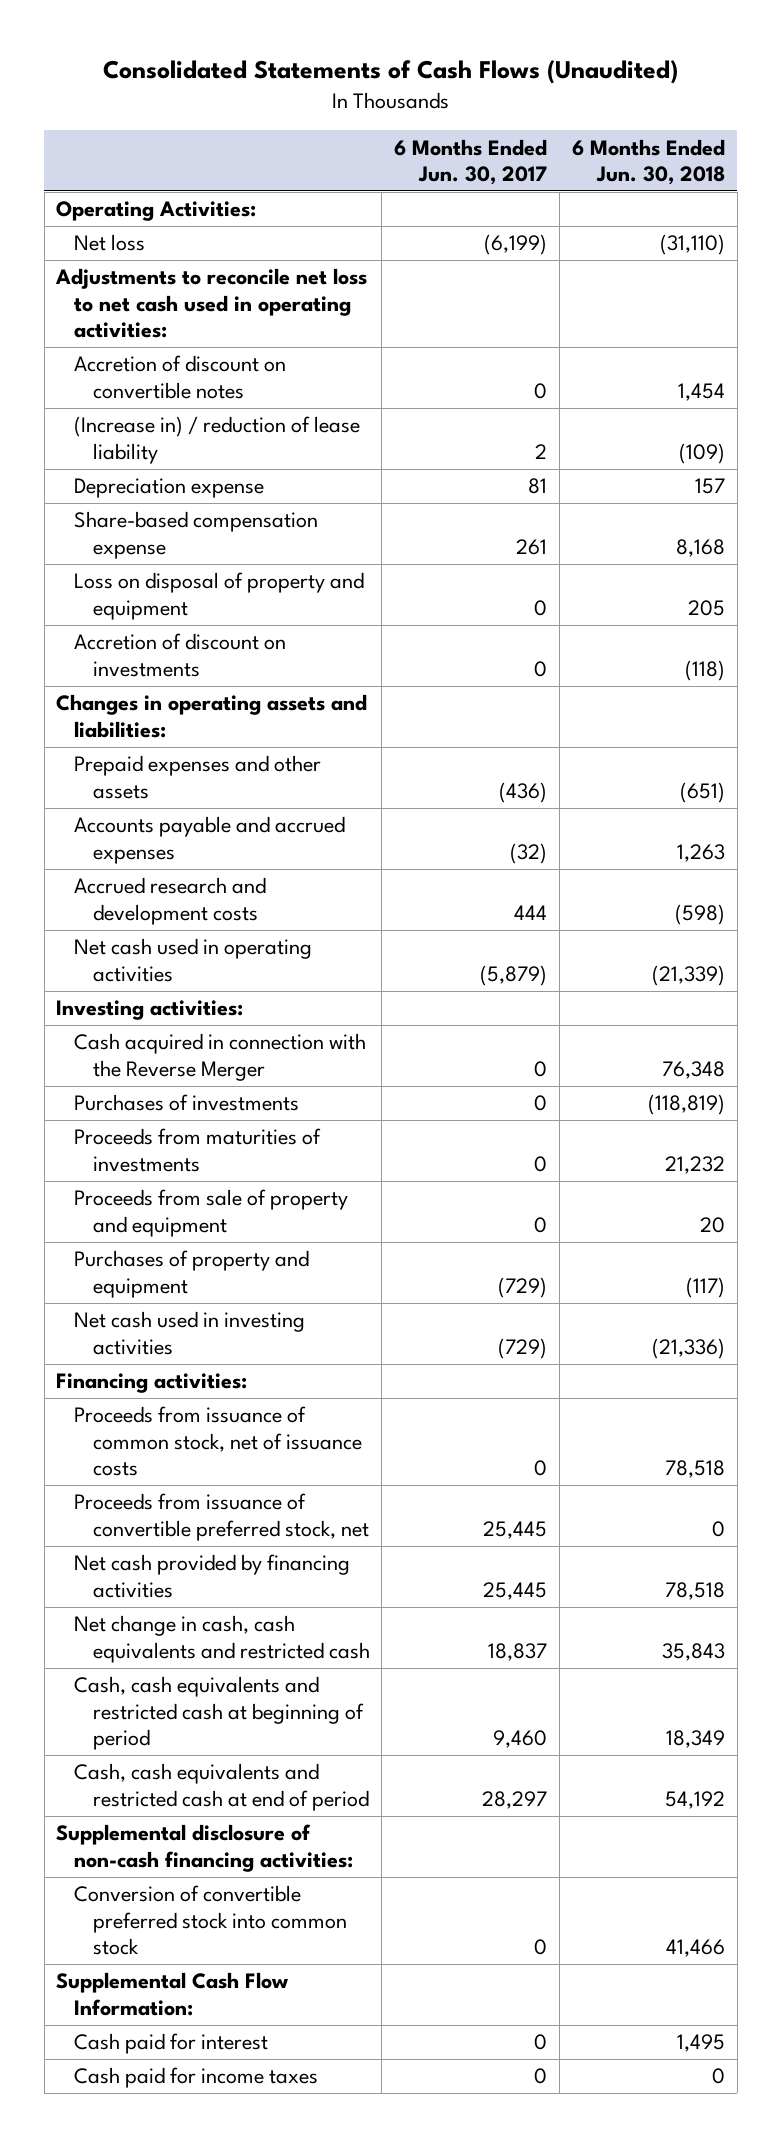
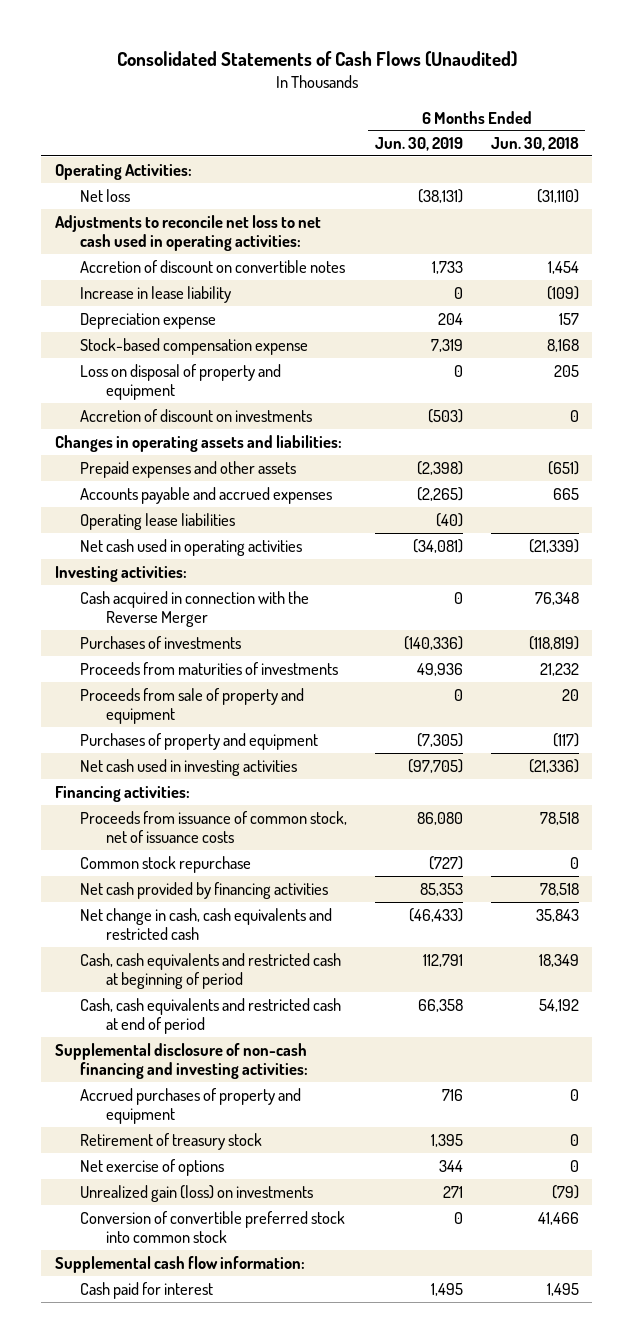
- | 6 Months Ended Jun. 30, 2017 | 6 Months Ended Jun. 30, 2018
+ | 6 Months Ended Jun. 30, 2019 | 6 Months Ended Jun. 30, 2018
- (Increase in) / reduction of lease liability | 2 | (109)
+ Increase in lease liability | 0 | (109)
- Share-based compensation expense | 261 | 8,168
+ Stock-based compensation expense | 7,319 | 8,168
- Accretion of discount on investments | 0 | (118)
+ Accretion of discount on investments | (503) | 0
- Accounts payable and accrued expenses | (32) | 1,263
- Accrued research and development costs | 444 | (598)
+ Accounts payable and accrued expenses | (2,265) | 665
+ Operating lease liabilities | (40) |
- Proceeds from issuance of convertible preferred stock, net | 25,445 | 0
+ Common stock repurchase | (727) | 0
- Supplemental disclosure of non-cash financing activities:
+ Supplemental disclosure of non-cash financing and investing activities:
+ Accrued purchases of property and equipment | 716 | 0
+ Retirement of treasury stock | 1,395 | 0
+ Net exercise of options | 344 | 0
+ Unrealized gain (loss) on investments | 271 | (79)
- Supplemental Cash Flow Information:
+ Supplemental cash flow information:
- Cash paid for income taxes | 0 | 0

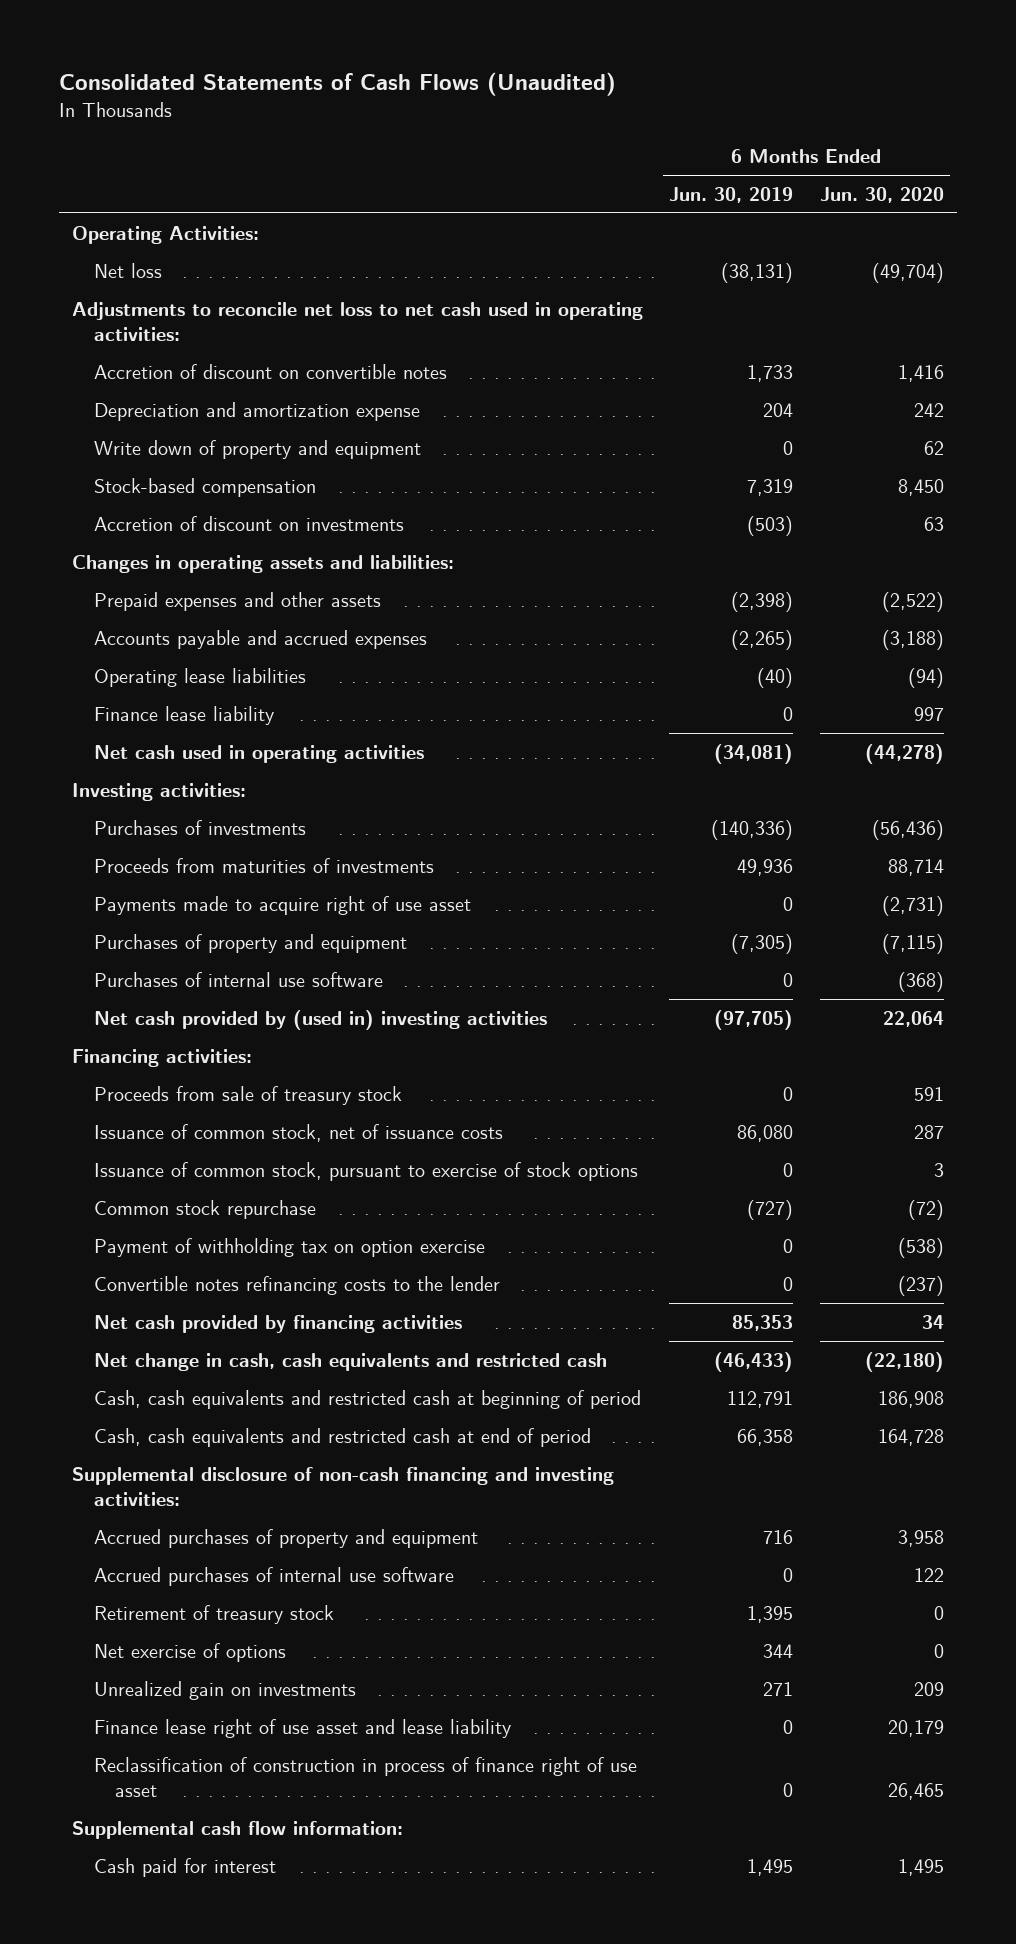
- | 6 Months Ended Jun. 30, 2019 | 6 Months Ended Jun. 30, 2018
+ | 6 Months Ended Jun. 30, 2019 | 6 Months Ended Jun. 30, 2020
- Increase in lease liability | 0 | (109)
- Depreciation expense | 204 | 157
- Stock-based compensation expense | 7,319 | 8,168
- Loss on disposal of property and equipment | 0 | 205
+ Depreciation and amortization expense | 204 | 242
+ Write down of property and equipment | 0 | 62
+ Stock-based compensation | 7,319 | 8,450
+ Finance lease liability | 0 | 997
- Cash acquired in connection with the Reverse Merger | 0 | 76,348
- Proceeds from sale of property and equipment | 0 | 20
+ Payments made to acquire right of use asset | 0 | (2,731)
- Net cash used in investing activities | (97,705) | (21,336)
+ Purchases of internal use software | 0 | (368)
+ Net cash provided by (used in) investing activities | (97,705) | 22,064
- Proceeds from issuance of common stock, net of issuance costs | 86,080 | 78,518
+ Proceeds from sale of treasury stock | 0 | 591
+ Issuance of common stock, net of issuance costs | 86,080 | 287
+ Issuance of common stock, pursuant to exercise of stock options | 0 | 3
+ Payment of withholding tax on option exercise | 0 | (538)
+ Convertible notes refinancing costs to the lender | 0 | (237)
+ Accrued purchases of internal use software | 0 | 122
- Unrealized gain (loss) on investments | 271 | (79)
- Conversion of convertible preferred stock into common stock | 0 | 41,466
+ Unrealized gain on investments | 271 | 209
+ Finance lease right of use asset and lease liability | 0 | 20,179
+ Reclassification of construction in process of finance right of use asset | 0 | 26,465

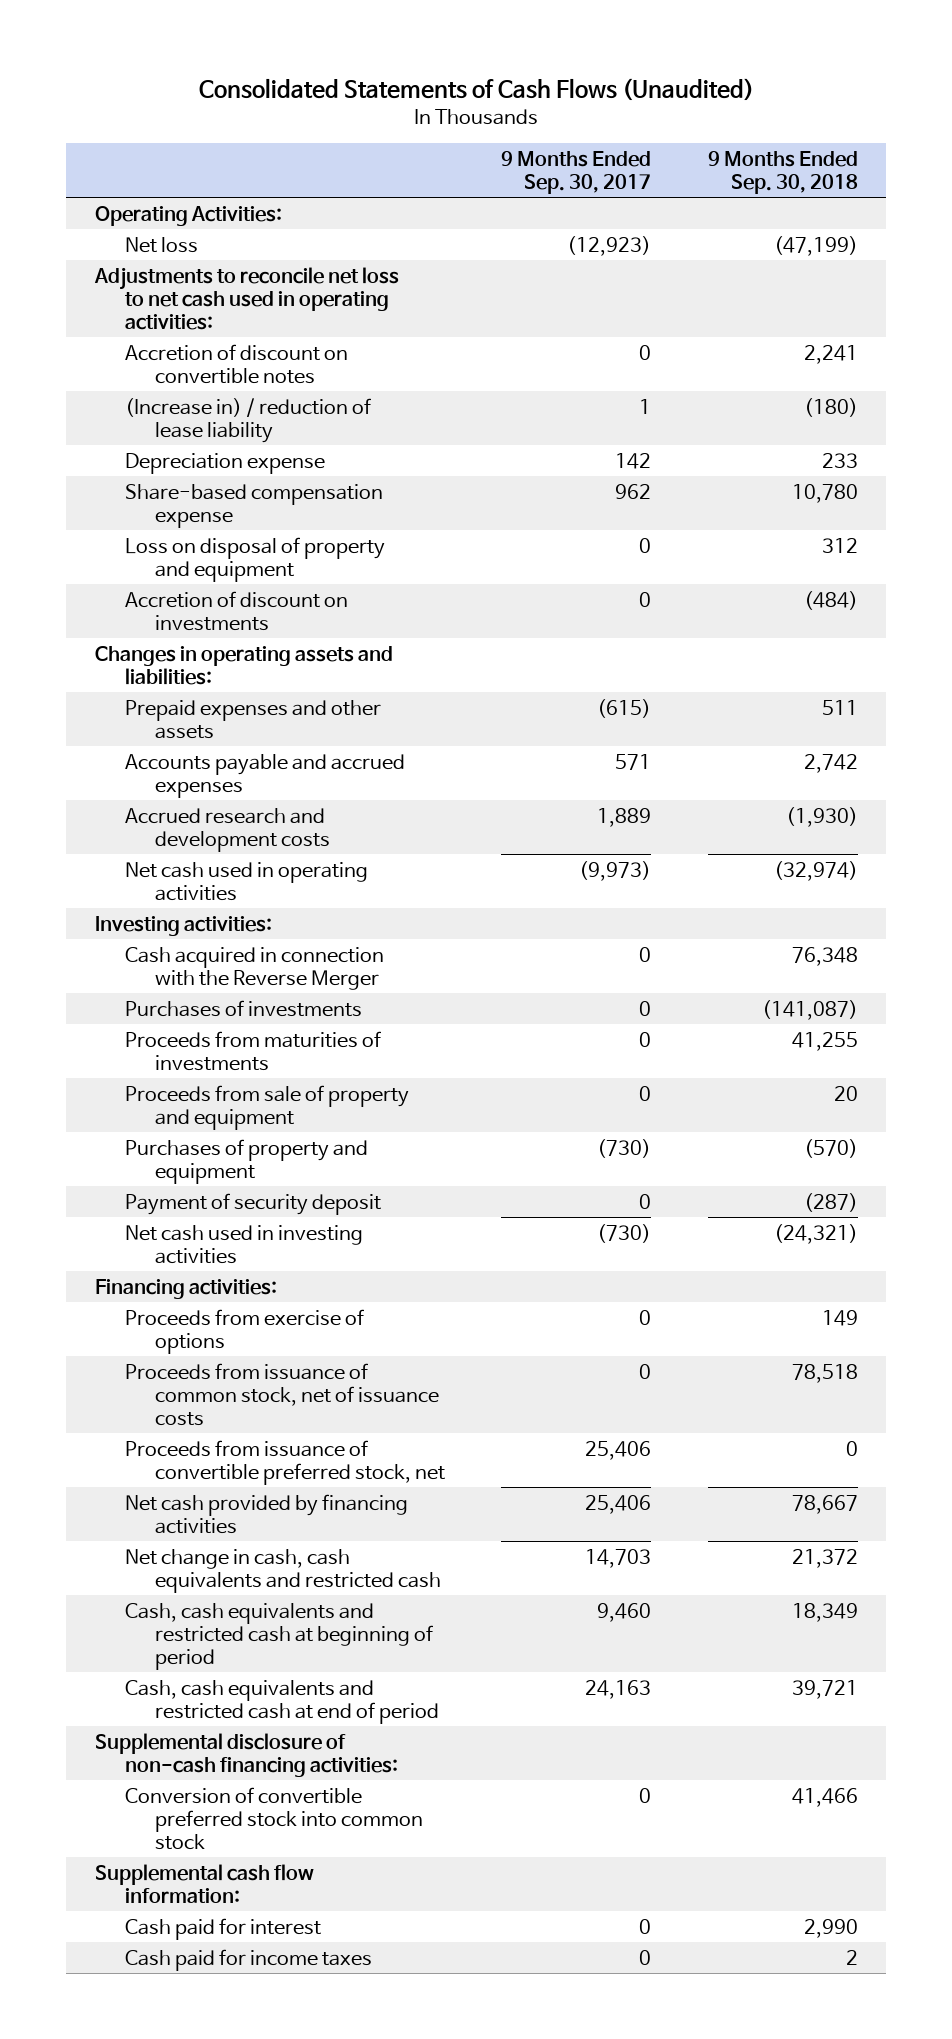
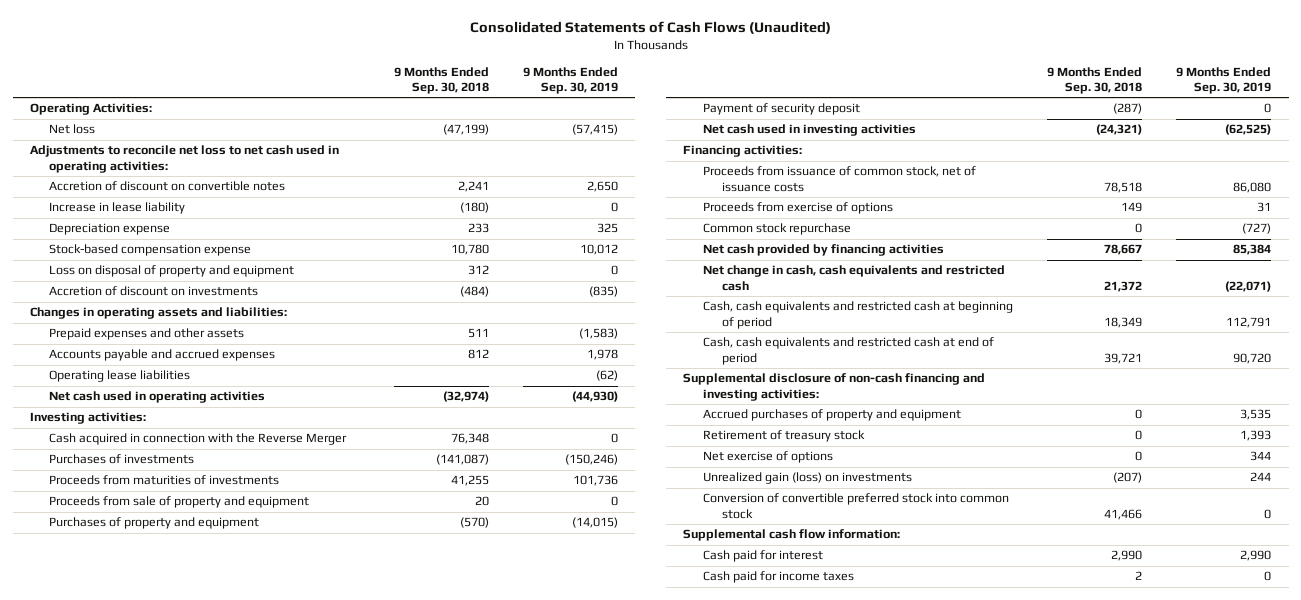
- | 9 Months Ended Sep. 30, 2017 | 9 Months Ended Sep. 30, 2018
+ | 9 Months Ended Sep. 30, 2018 | 9 Months Ended Sep. 30, 2019
- (Increase in) / reduction of lease liability | 1 | (180)
+ Increase in lease liability | (180) | 0
- Share-based compensation expense | 962 | 10,780
+ Stock-based compensation expense | 10,780 | 10,012
- Accounts payable and accrued expenses | 571 | 2,742
- Accrued research and development costs | 1,889 | (1,930)
+ Accounts payable and accrued expenses | 812 | 1,978
+ Operating lease liabilities | | (62)
- Proceeds from issuance of convertible preferred stock, net | 25,406 | 0
moved down: Proceeds from exercise of options | 149 | 31
+ Common stock repurchase | 0 | (727)
- Supplemental disclosure of non-cash financing activities:
+ Supplemental disclosure of non-cash financing and investing activities:
+ Accrued purchases of property and equipment | 0 | 3,535
+ Retirement of treasury stock | 0 | 1,393
+ Net exercise of options | 0 | 344
+ Unrealized gain (loss) on investments | (207) | 244

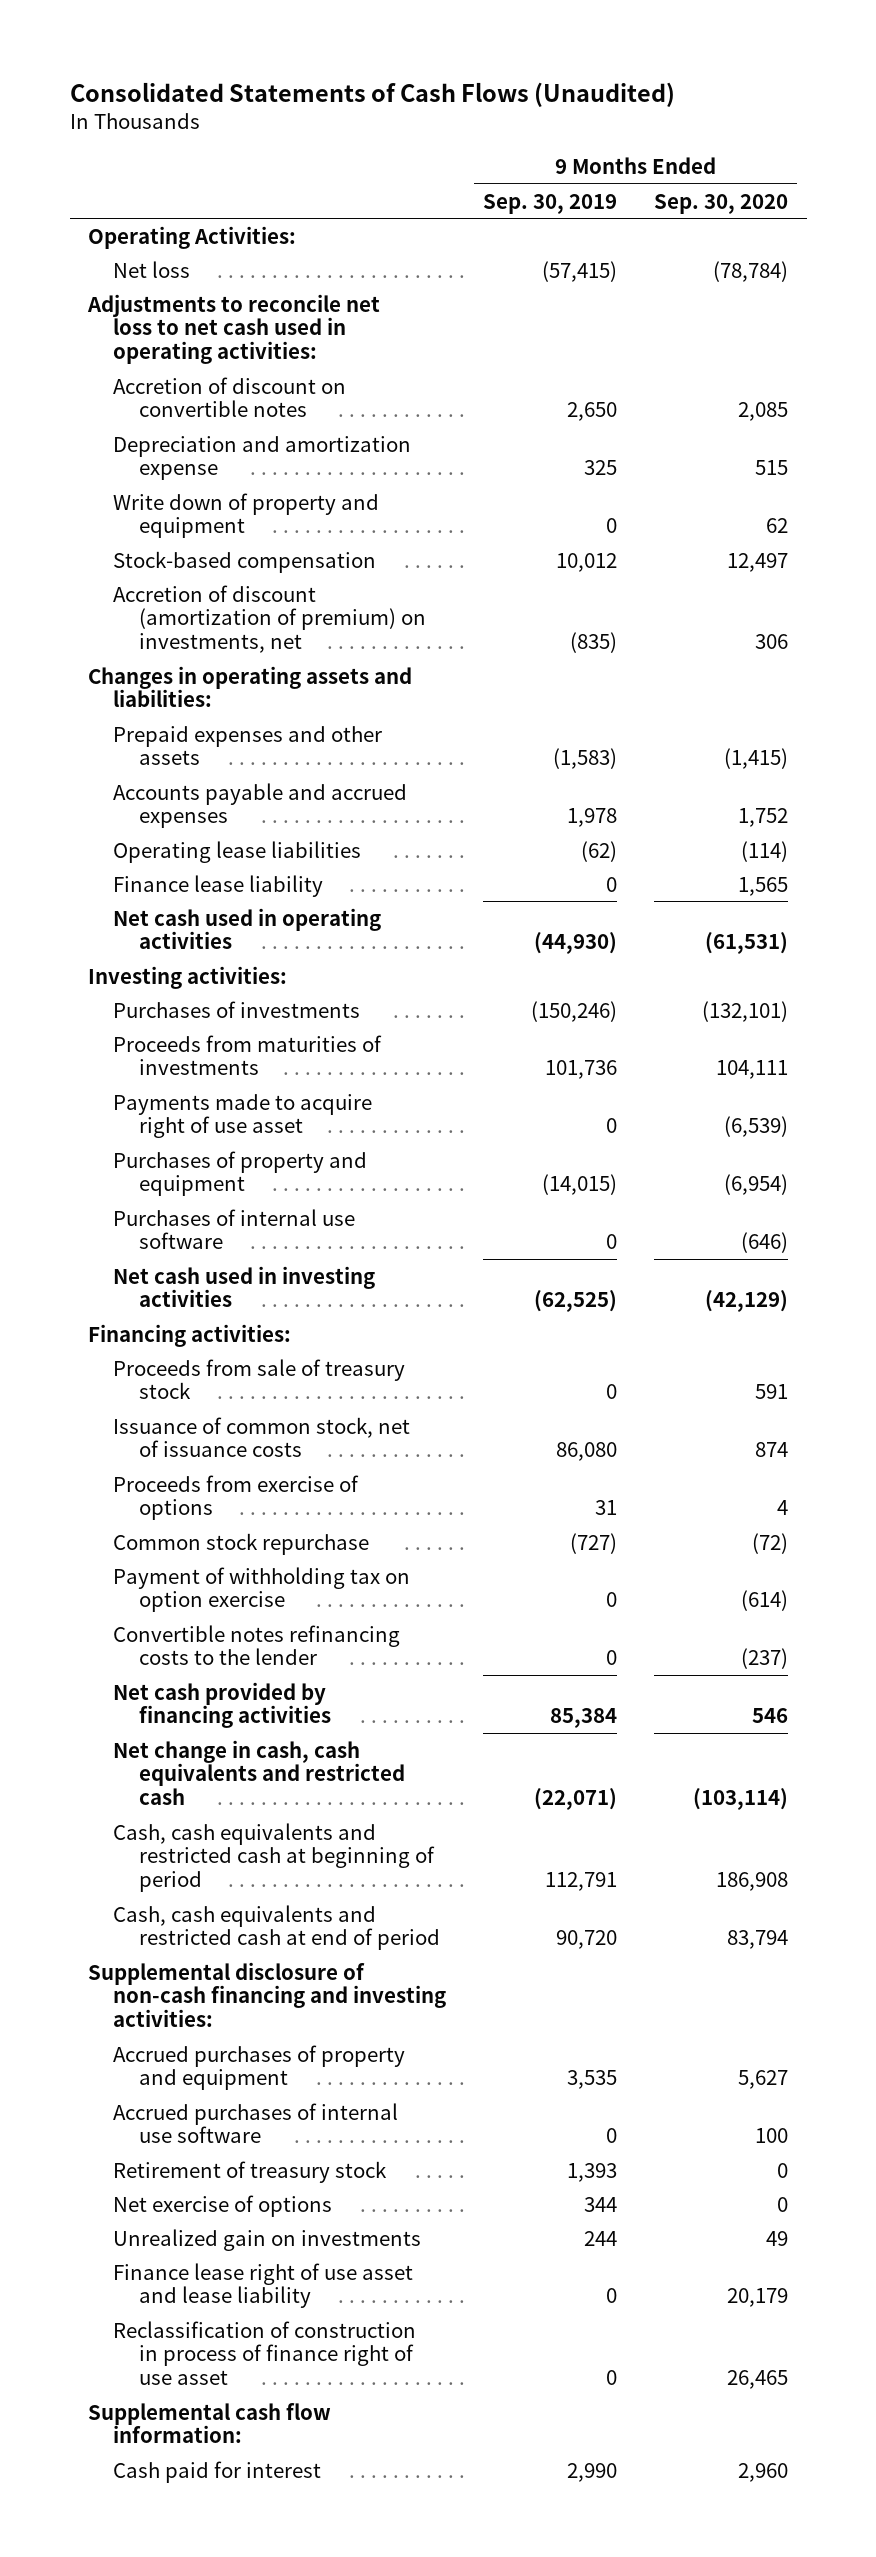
- | 9 Months Ended Sep. 30, 2018 | 9 Months Ended Sep. 30, 2019
+ | 9 Months Ended Sep. 30, 2019 | 9 Months Ended Sep. 30, 2020
- Increase in lease liability | (180) | 0
- Depreciation expense | 233 | 325
- Stock-based compensation expense | 10,780 | 10,012
- Loss on disposal of property and equipment | 312 | 0
- Accretion of discount on investments | (484) | (835)
+ Depreciation and amortization expense | 325 | 515
+ Write down of property and equipment | 0 | 62
+ Stock-based compensation | 10,012 | 12,497
+ Accretion of discount (amortization of premium) on investments, net | (835) | 306
+ Finance lease liability | 0 | 1,565
- Cash acquired in connection with the Reverse Merger | 76,348 | 0
- Proceeds from sale of property and equipment | 20 | 0
+ Payments made to acquire right of use asset | 0 | (6,539)
- Payment of security deposit | (287) | 0
+ Purchases of internal use software | 0 | (646)
- Proceeds from issuance of common stock, net of issuance costs | 78,518 | 86,080
+ Proceeds from sale of treasury stock | 0 | 591
+ Issuance of common stock, net of issuance costs | 86,080 | 874
+ Payment of withholding tax on option exercise | 0 | (614)
+ Convertible notes refinancing costs to the lender | 0 | (237)
+ Accrued purchases of internal use software | 0 | 100
- Unrealized gain (loss) on investments | (207) | 244
- Conversion of convertible preferred stock into common stock | 41,466 | 0
+ Unrealized gain on investments | 244 | 49
+ Finance lease right of use asset and lease liability | 0 | 20,179
+ Reclassification of construction in process of finance right of use asset | 0 | 26,465
- Cash paid for income taxes | 2 | 0

